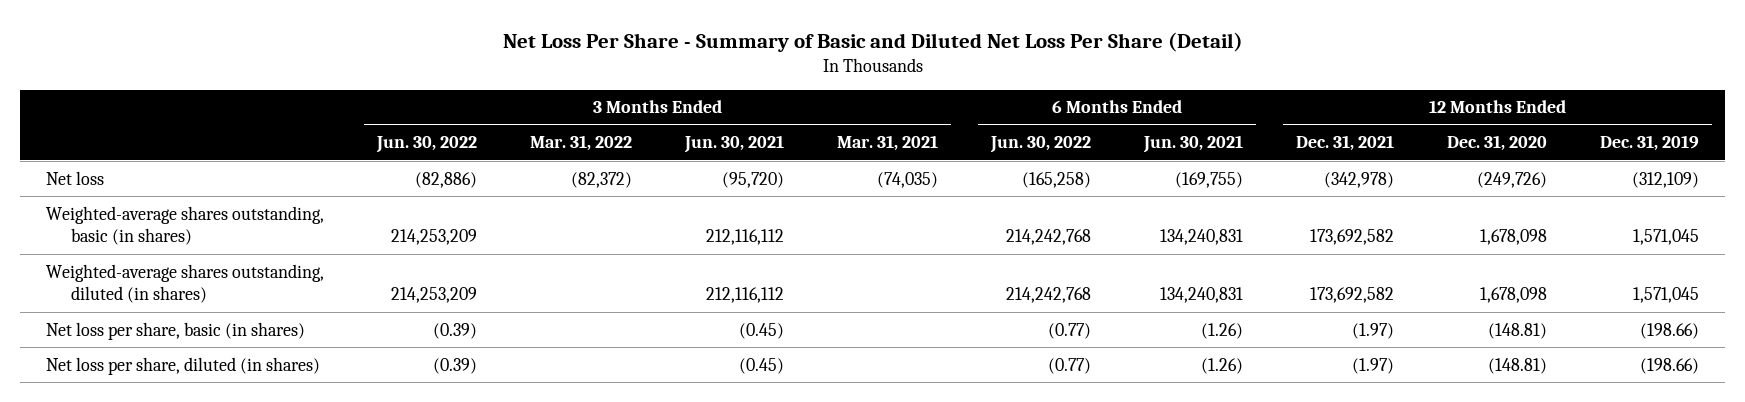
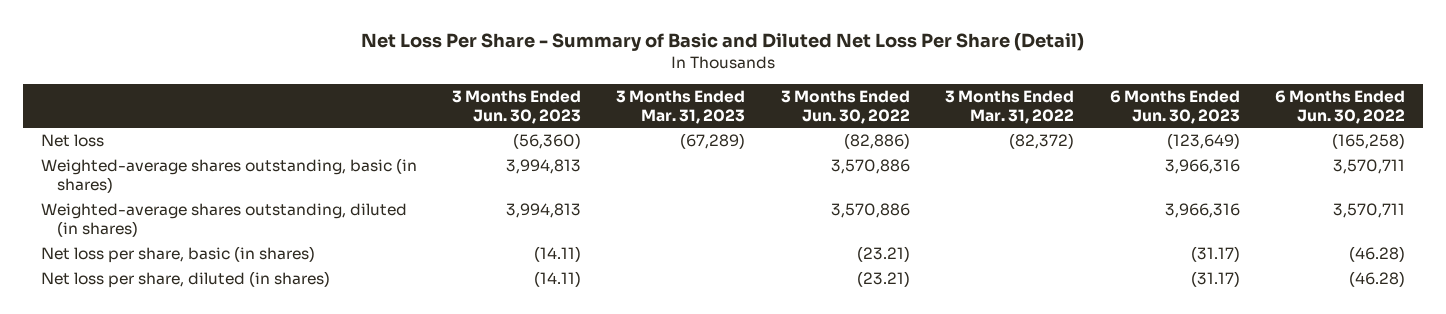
- | 3 Months Ended Jun. 30, 2022 | 3 Months Ended Mar. 31, 2022 | 3 Months Ended Jun. 30, 2021 | 3 Months Ended Mar. 31, 2021 | 6 Months Ended Jun. 30, 2022 | 6 Months Ended Jun. 30, 2021 | 12 Months Ended Dec. 31, 2021 | 12 Months Ended Dec. 31, 2020 | 12 Months Ended Dec. 31, 2019
+ | 3 Months Ended Jun. 30, 2023 | 3 Months Ended Mar. 31, 2023 | 3 Months Ended Jun. 30, 2022 | 3 Months Ended Mar. 31, 2022 | 6 Months Ended Jun. 30, 2023 | 6 Months Ended Jun. 30, 2022
- Weighted-average shares outstanding, basic (in shares) | 214,253,209 | | 212,116,112 | | 214,242,768 | 134,240,831 | 173,692,582 | 1,678,098 | 1,571,045
- Weighted-average shares outstanding, diluted (in shares) | 214,253,209 | | 212,116,112 | | 214,242,768 | 134,240,831 | 173,692,582 | 1,678,098 | 1,571,045
- Net loss per share, basic (in shares) | (0.39) | | (0.45) | | (0.77) | (1.26) | (1.97) | (148.81) | (198.66)
- Net loss per share, diluted (in shares) | (0.39) | | (0.45) | | (0.77) | (1.26) | (1.97) | (148.81) | (198.66)
+ Weighted-average shares outstanding, basic (in shares) | 3,994,813 | | 3,570,886 | | 3,966,316 | 3,570,711
+ Weighted-average shares outstanding, diluted (in shares) | 3,994,813 | | 3,570,886 | | 3,966,316 | 3,570,711
+ Net loss per share, basic (in shares) | (14.11) | | (23.21) | | (31.17) | (46.28)
+ Net loss per share, diluted (in shares) | (14.11) | | (23.21) | | (31.17) | (46.28)

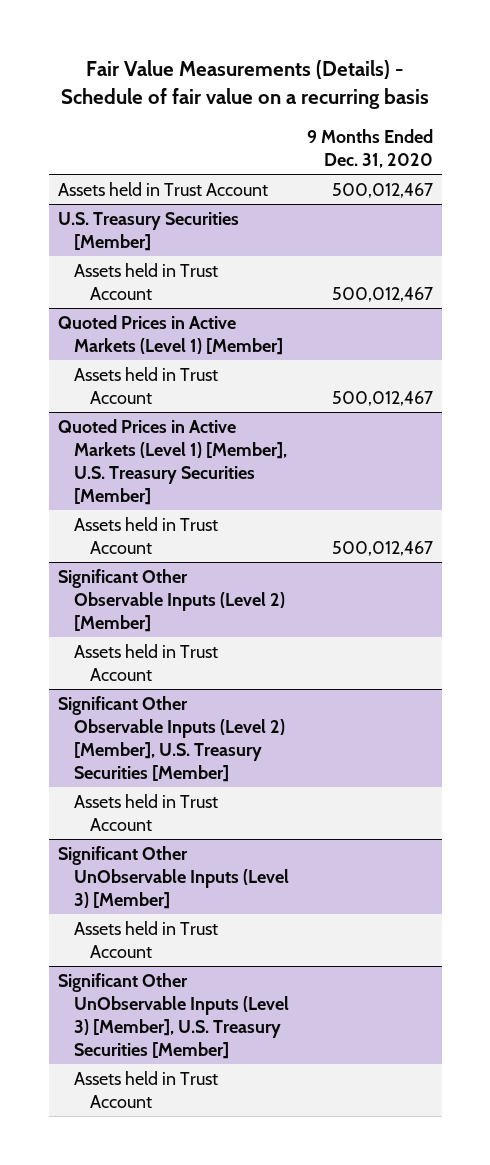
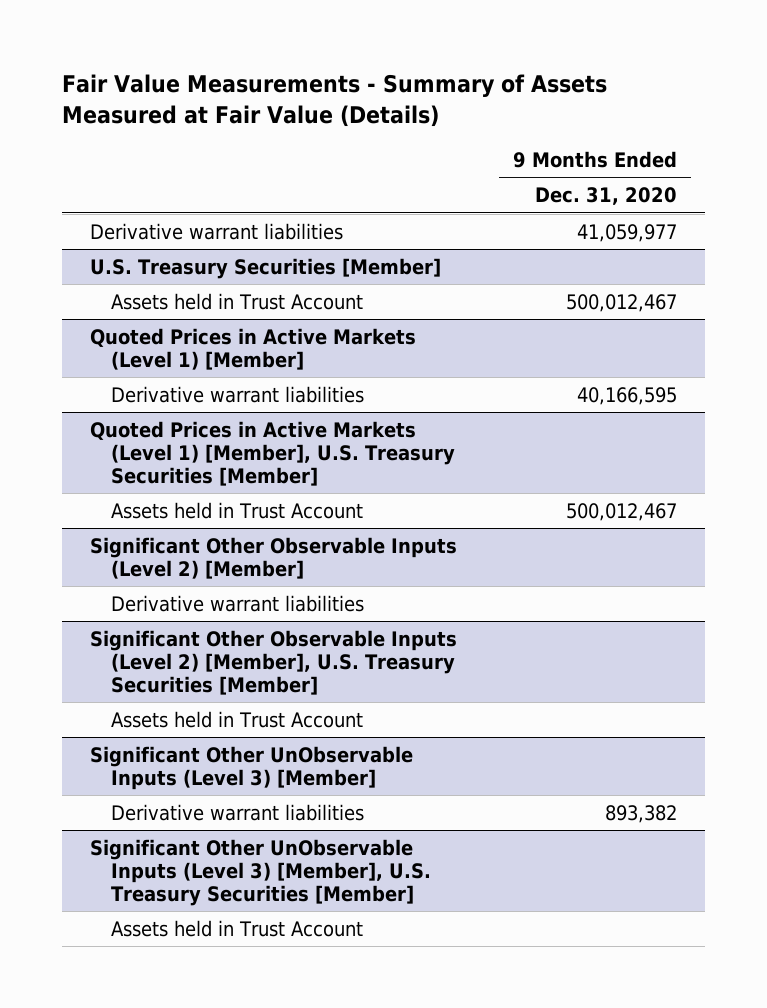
- Fair Value Measurements (Details) - Schedule of fair value on a recurring basis
+ Fair Value Measurements - Summary of Assets Measured at Fair Value (Details)
- Assets held in Trust Account | 500,012,467
+ Derivative warrant liabilities | 41,059,977
@ Quoted Prices in Active Markets (Level 1) [Member]
- Assets held in Trust Account | 500,012,467
+ Derivative warrant liabilities | 40,166,595
@ Significant Other Observable Inputs (Level 2) [Member]
- Assets held in Trust Account
+ Derivative warrant liabilities
@ Significant Other UnObservable Inputs (Level 3) [Member]
- Assets held in Trust Account
+ Derivative warrant liabilities | 893,382

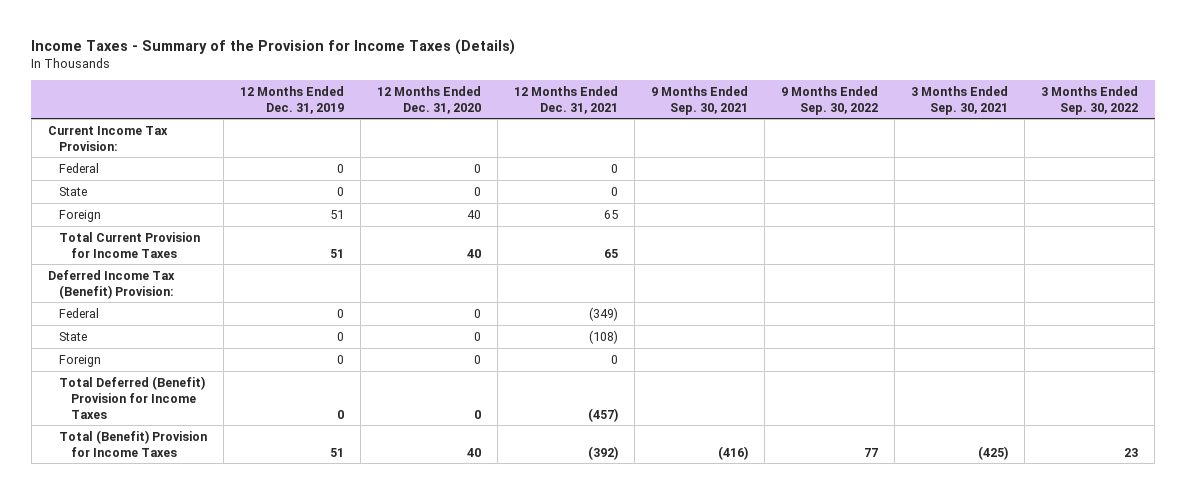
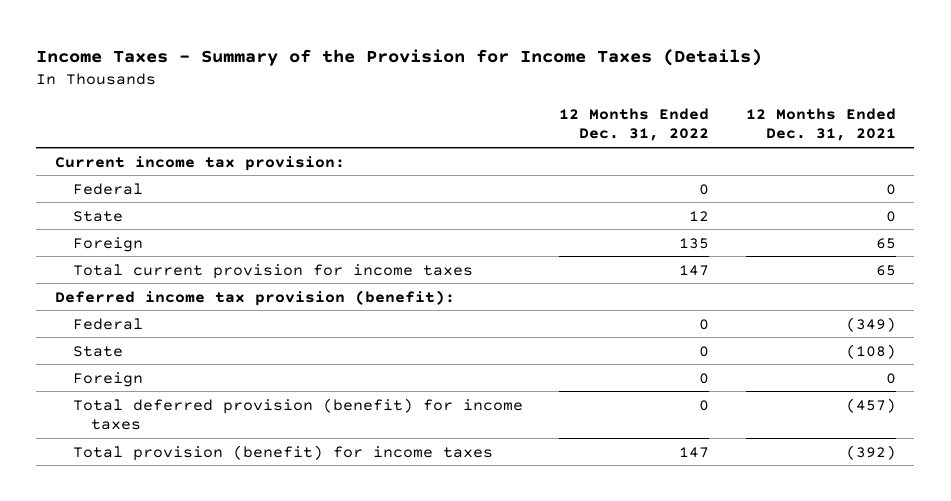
- | 12 Months Ended Dec. 31, 2019 | 12 Months Ended Dec. 31, 2020 | 12 Months Ended Dec. 31, 2021 | 9 Months Ended Sep. 30, 2021 | 9 Months Ended Sep. 30, 2022 | 3 Months Ended Sep. 30, 2021 | 3 Months Ended Sep. 30, 2022
+ | 12 Months Ended Dec. 31, 2022 | 12 Months Ended Dec. 31, 2021
- Current Income Tax Provision:
+ Current income tax provision:
- Total Current Provision for Income Taxes | 51 | 40 | 65 | | | |
- Deferred Income Tax (Benefit) Provision:
+ Total current provision for income taxes | 147 | 65
+ Deferred income tax provision (benefit):
- Total Deferred (Benefit) Provision for Income Taxes | 0 | 0 | (457) | | | |
- Total (Benefit) Provision for Income Taxes | 51 | 40 | (392) | (416) | 77 | (425) | 23
+ Total deferred provision (benefit) for income taxes | 0 | (457)
+ Total provision (benefit) for income taxes | 147 | (392)

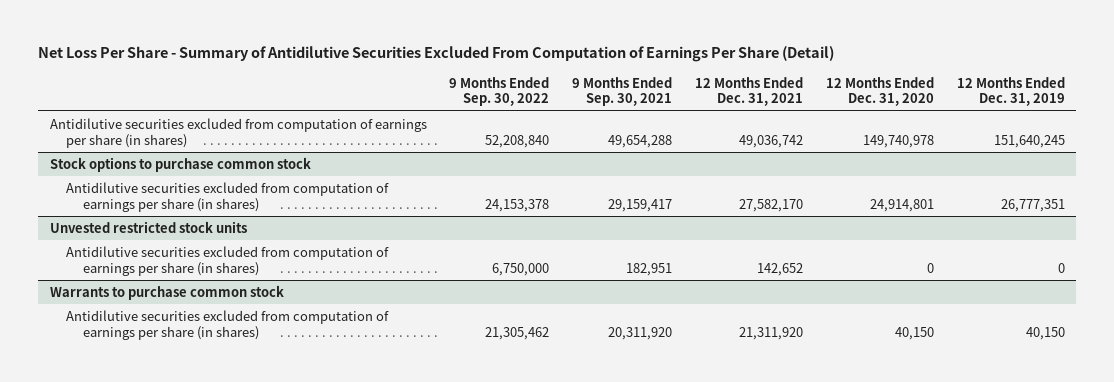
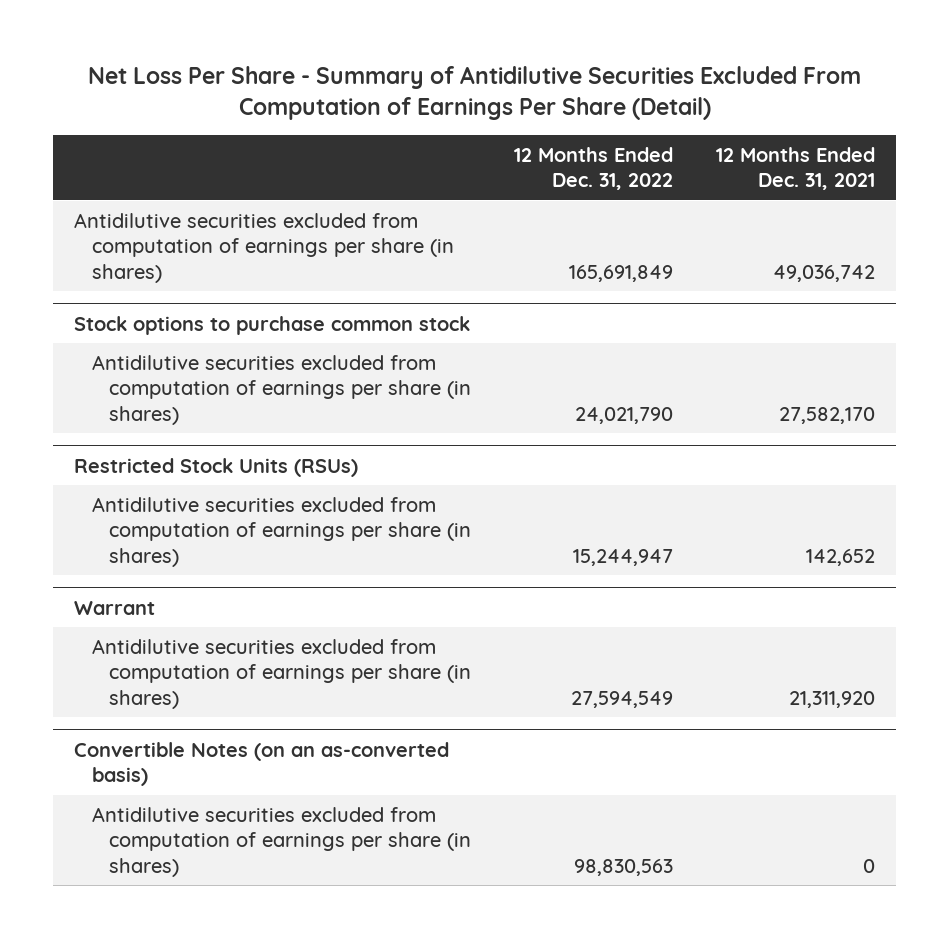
- | 9 Months Ended Sep. 30, 2022 | 9 Months Ended Sep. 30, 2021 | 12 Months Ended Dec. 31, 2021 | 12 Months Ended Dec. 31, 2020 | 12 Months Ended Dec. 31, 2019
+ | 12 Months Ended Dec. 31, 2022 | 12 Months Ended Dec. 31, 2021
- Unvested restricted stock units
+ Restricted Stock Units (RSUs)
- Warrants to purchase common stock
+ Warrant
+ Convertible Notes (on an as-converted basis)
+ Antidilutive securities excluded from computation of earnings per share (in shares) | 98,830,563 | 0

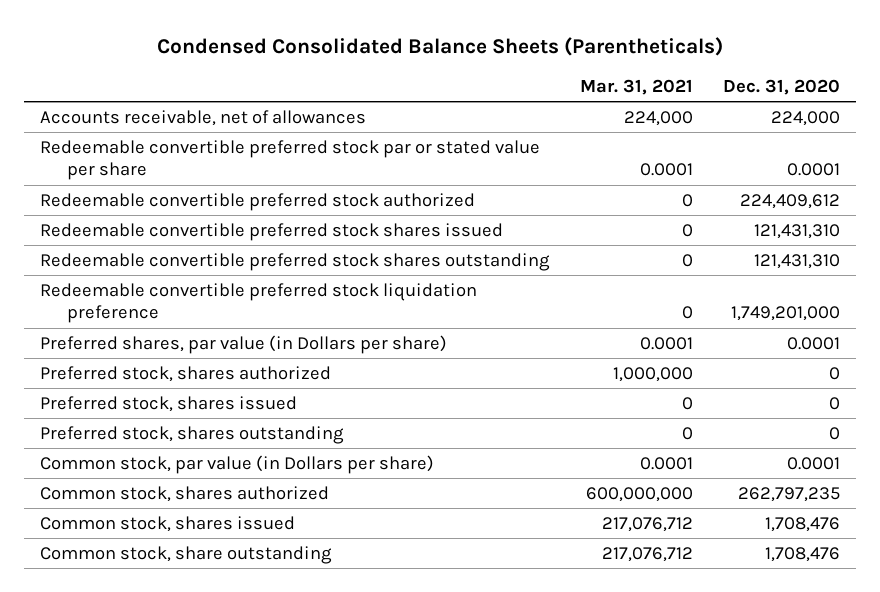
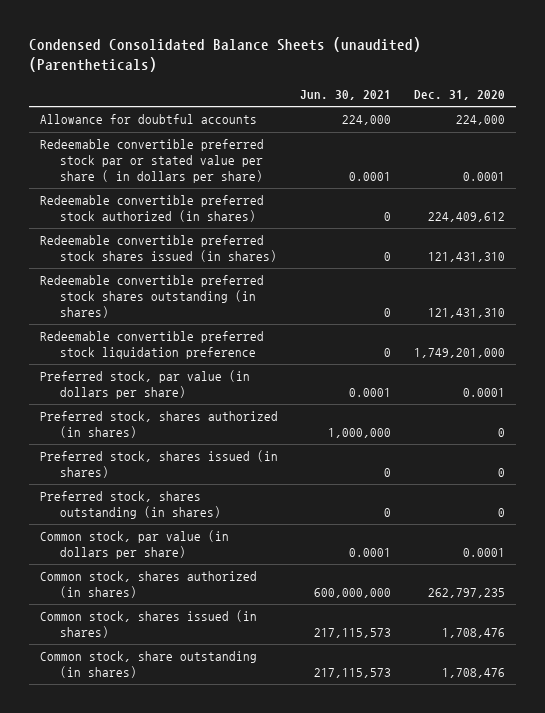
- Condensed Consolidated Balance Sheets (Parentheticals)
+ Condensed Consolidated Balance Sheets (unaudited) (Parentheticals)
- | Mar. 31, 2021 | Dec. 31, 2020
+ | Jun. 30, 2021 | Dec. 31, 2020
- Accounts receivable, net of allowances | 224,000 | 224,000
- Redeemable convertible preferred stock par or stated value per share | 0.0001 | 0.0001
- Redeemable convertible preferred stock authorized | 0 | 224,409,612
- Redeemable convertible preferred stock shares issued | 0 | 121,431,310
- Redeemable convertible preferred stock shares outstanding | 0 | 121,431,310
+ Allowance for doubtful accounts | 224,000 | 224,000
+ Redeemable convertible preferred stock par or stated value per share ( in dollars per share) | 0.0001 | 0.0001
+ Redeemable convertible preferred stock authorized (in shares) | 0 | 224,409,612
+ Redeemable convertible preferred stock shares issued (in shares) | 0 | 121,431,310
+ Redeemable convertible preferred stock shares outstanding (in shares) | 0 | 121,431,310
- Preferred shares, par value (in Dollars per share) | 0.0001 | 0.0001
- Preferred stock, shares authorized | 1,000,000 | 0
- Preferred stock, shares issued | 0 | 0
- Preferred stock, shares outstanding | 0 | 0
- Common stock, par value (in Dollars per share) | 0.0001 | 0.0001
- Common stock, shares authorized | 600,000,000 | 262,797,235
- Common stock, shares issued | 217,076,712 | 1,708,476
- Common stock, share outstanding | 217,076,712 | 1,708,476
+ Preferred stock, par value (in dollars per share) | 0.0001 | 0.0001
+ Preferred stock, shares authorized (in shares) | 1,000,000 | 0
+ Preferred stock, shares issued (in shares) | 0 | 0
+ Preferred stock, shares outstanding (in shares) | 0 | 0
+ Common stock, par value (in dollars per share) | 0.0001 | 0.0001
+ Common stock, shares authorized (in shares) | 600,000,000 | 262,797,235
+ Common stock, shares issued (in shares) | 217,115,573 | 1,708,476
+ Common stock, share outstanding (in shares) | 217,115,573 | 1,708,476

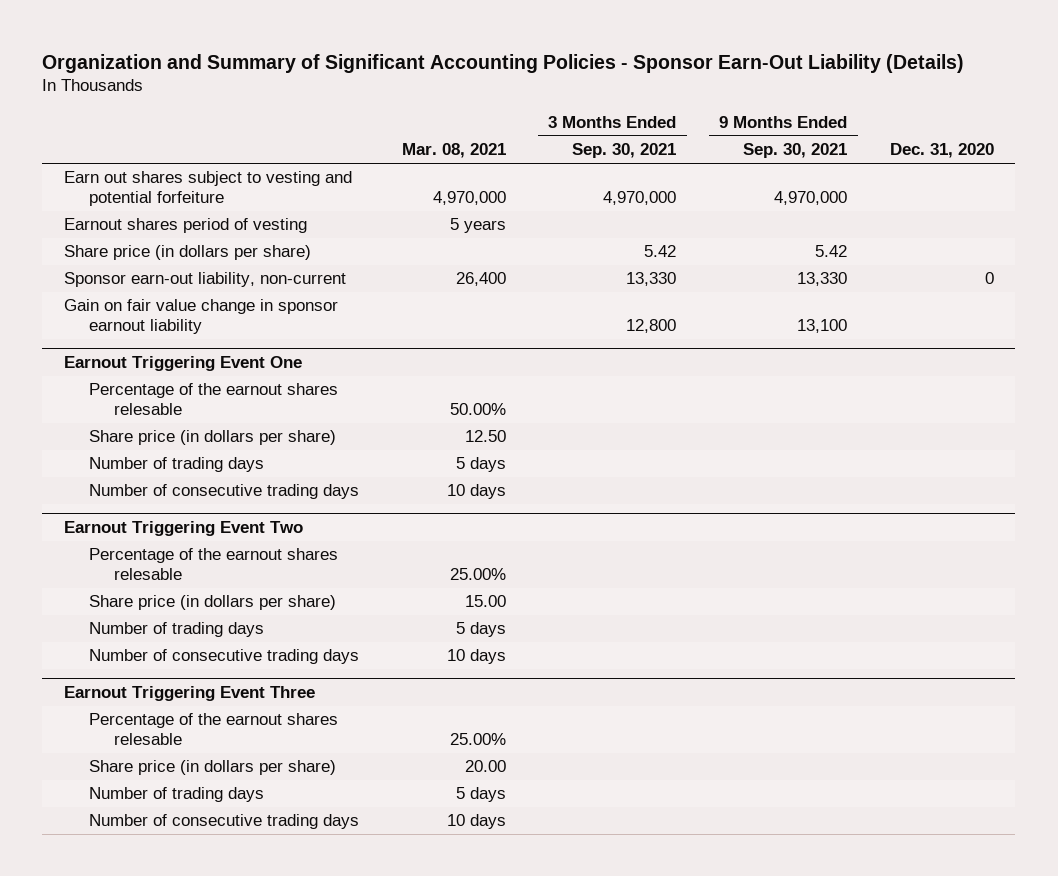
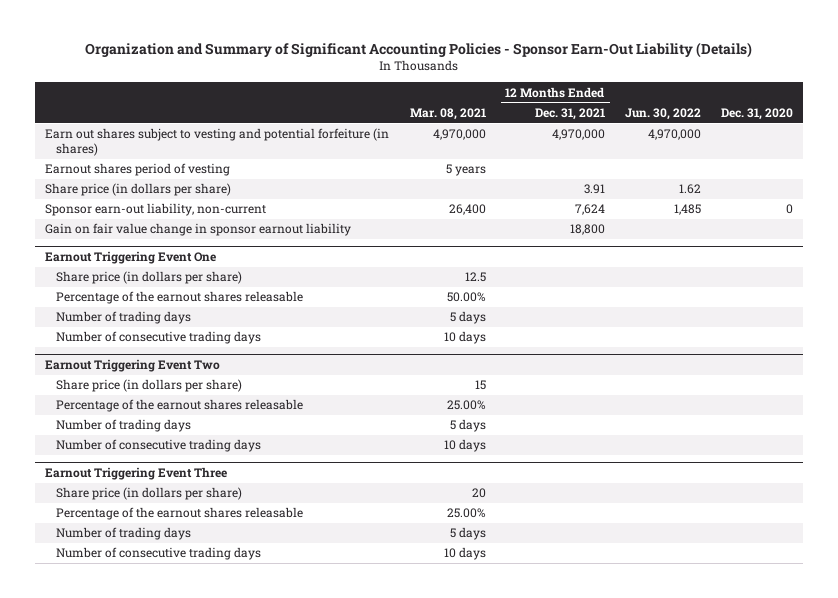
- | Mar. 08, 2021 | 3 Months Ended Sep. 30, 2021 | 9 Months Ended Sep. 30, 2021 | Dec. 31, 2020
+ | Mar. 08, 2021 | 12 Months Ended Dec. 31, 2021 | Jun. 30, 2022 | Dec. 31, 2020
- Earn out shares subject to vesting and potential forfeiture | 4,970,000 | 4,970,000 | 4,970,000 |
+ Earn out shares subject to vesting and potential forfeiture (in shares) | 4,970,000 | 4,970,000 | 4,970,000 |
@ Earnout Triggering Event One
- Percentage of the earnout shares relesable | 50.00% | | |
- Share price (in dollars per share) | 12.50 | | |
+ Share price (in dollars per share) | 12.5 | | |
+ Percentage of the earnout shares releasable | 50.00% | | |
@ Earnout Triggering Event Two
- Percentage of the earnout shares relesable | 25.00% | | |
- Share price (in dollars per share) | 15.00 | | |
+ Share price (in dollars per share) | 15 | | |
+ Percentage of the earnout shares releasable | 25.00% | | |
@ Earnout Triggering Event Three
- Percentage of the earnout shares relesable | 25.00% | | |
- Share price (in dollars per share) | 20.00 | | |
+ Share price (in dollars per share) | 20 | | |
+ Percentage of the earnout shares releasable | 25.00% | | |

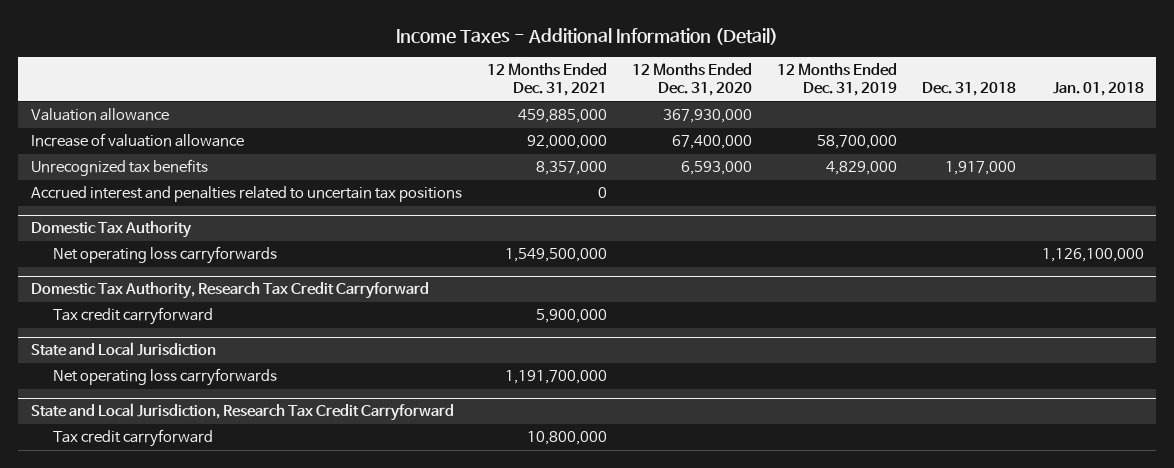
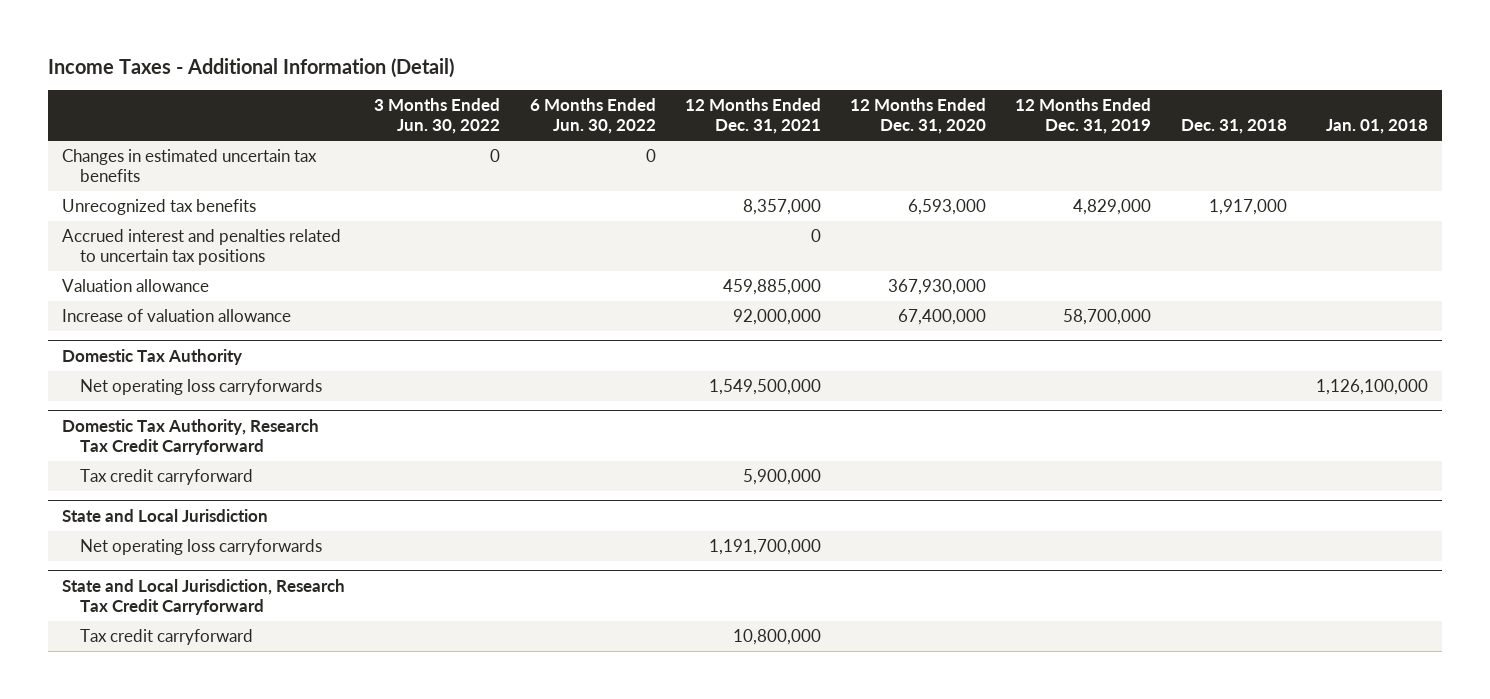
- | 12 Months Ended Dec. 31, 2021 | 12 Months Ended Dec. 31, 2020 | 12 Months Ended Dec. 31, 2019 | Dec. 31, 2018 | Jan. 01, 2018
+ | 3 Months Ended Jun. 30, 2022 | 6 Months Ended Jun. 30, 2022 | 12 Months Ended Dec. 31, 2021 | 12 Months Ended Dec. 31, 2020 | 12 Months Ended Dec. 31, 2019 | Dec. 31, 2018 | Jan. 01, 2018
+ Changes in estimated uncertain tax benefits | 0 | 0 | | | | |
moved down: Valuation allowance | | | 459,885,000 | 367,930,000 | | |
moved down: Increase of valuation allowance | | | 92,000,000 | 67,400,000 | 58,700,000 | |

